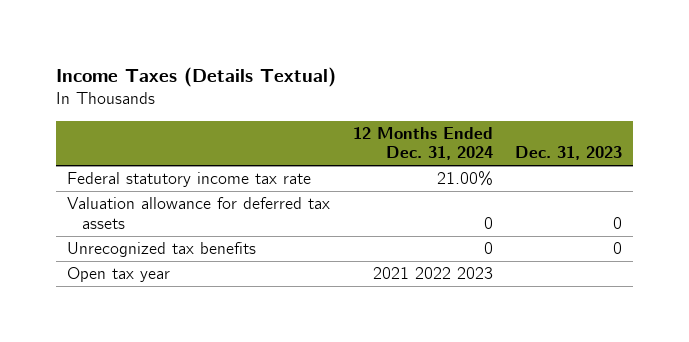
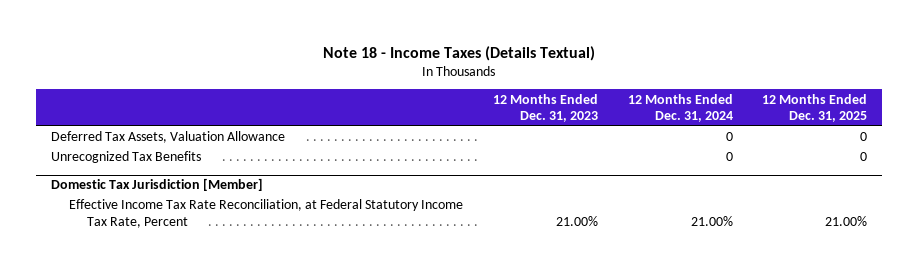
- Income Taxes (Details Textual)
+ Note 18 - Income Taxes (Details Textual)
- | 12 Months Ended Dec. 31, 2024 | Dec. 31, 2023
+ | 12 Months Ended Dec. 31, 2023 | 12 Months Ended Dec. 31, 2024 | 12 Months Ended Dec. 31, 2025
- Federal statutory income tax rate | 21.00% |
- Valuation allowance for deferred tax assets | 0 | 0
- Unrecognized tax benefits | 0 | 0
- Open tax year | 2021 2022 2023 |
+ Deferred Tax Assets, Valuation Allowance | | 0 | 0
+ Unrecognized Tax Benefits | | 0 | 0
+ Domestic Tax Jurisdiction [Member]
+ Effective Income Tax Rate Reconciliation, at Federal Statutory Income Tax Rate, Percent | 21.00% | 21.00% | 21.00%

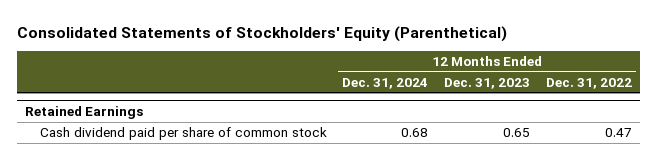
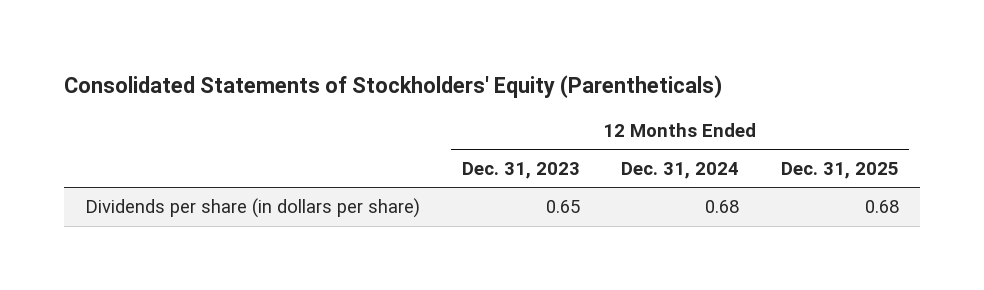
- Consolidated Statements of Stockholders' Equity (Parenthetical)
+ Consolidated Statements of Stockholders' Equity (Parentheticals)
- | 12 Months Ended Dec. 31, 2024 | 12 Months Ended Dec. 31, 2023 | 12 Months Ended Dec. 31, 2022
+ | 12 Months Ended Dec. 31, 2023 | 12 Months Ended Dec. 31, 2024 | 12 Months Ended Dec. 31, 2025
- Retained Earnings
- Cash dividend paid per share of common stock | 0.68 | 0.65 | 0.47
+ Dividends per share (in dollars per share) | 0.65 | 0.68 | 0.68

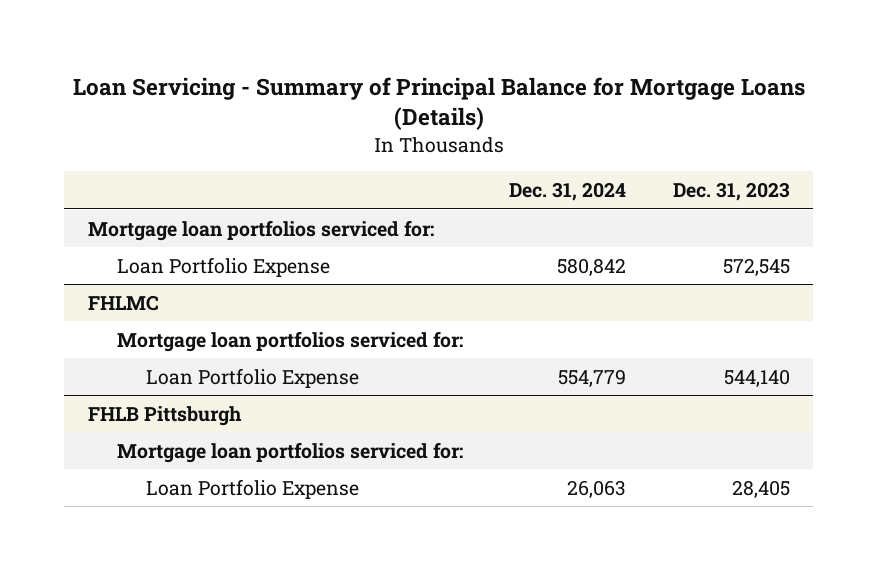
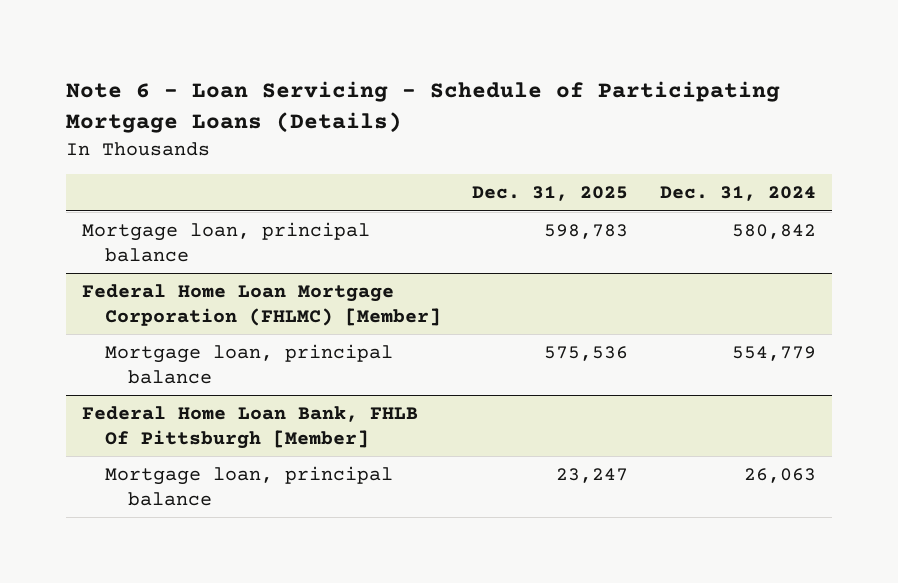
- Loan Servicing - Summary of Principal Balance for Mortgage Loans (Details)
+ Note 6 - Loan Servicing - Schedule of Participating Mortgage Loans (Details)
- | Dec. 31, 2024 | Dec. 31, 2023
+ | Dec. 31, 2025 | Dec. 31, 2024
- Mortgage loan portfolios serviced for:
- Loan Portfolio Expense | 580,842 | 572,545
- FHLMC
- Mortgage loan portfolios serviced for:
- Loan Portfolio Expense | 554,779 | 544,140
- FHLB Pittsburgh
- Mortgage loan portfolios serviced for:
- Loan Portfolio Expense | 26,063 | 28,405
+ Mortgage loan, principal balance | 598,783 | 580,842
+ Federal Home Loan Mortgage Corporation (FHLMC) [Member]
+ Mortgage loan, principal balance | 575,536 | 554,779
+ Federal Home Loan Bank, FHLB Of Pittsburgh [Member]
+ Mortgage loan, principal balance | 23,247 | 26,063

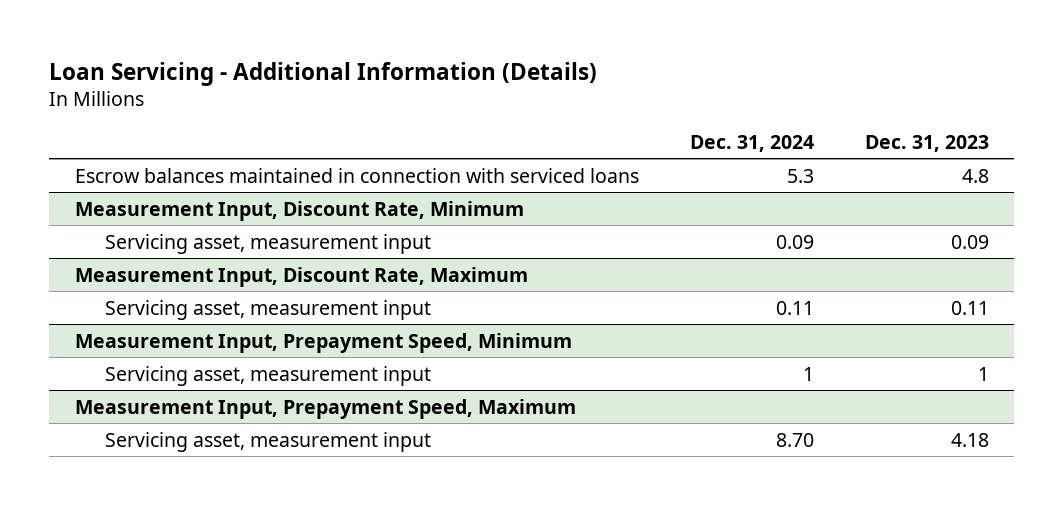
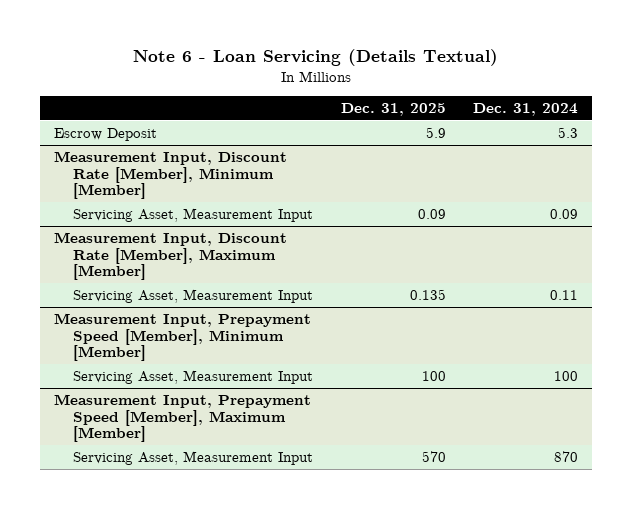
- Loan Servicing - Additional Information (Details)
+ Note 6 - Loan Servicing (Details Textual)
- | Dec. 31, 2024 | Dec. 31, 2023
+ | Dec. 31, 2025 | Dec. 31, 2024
- Escrow balances maintained in connection with serviced loans | 5.3 | 4.8
- Measurement Input, Discount Rate, Minimum
- Servicing asset, measurement input | 0.09 | 0.09
- Measurement Input, Discount Rate, Maximum
- Servicing asset, measurement input | 0.11 | 0.11
- Measurement Input, Prepayment Speed, Minimum
- Servicing asset, measurement input | 1 | 1
- Measurement Input, Prepayment Speed, Maximum
- Servicing asset, measurement input | 8.70 | 4.18
+ Escrow Deposit | 5.9 | 5.3
+ Measurement Input, Discount Rate [Member], Minimum [Member]
+ Servicing Asset, Measurement Input | 0.09 | 0.09
+ Measurement Input, Discount Rate [Member], Maximum [Member]
+ Servicing Asset, Measurement Input | 0.135 | 0.11
+ Measurement Input, Prepayment Speed [Member], Minimum [Member]
+ Servicing Asset, Measurement Input | 100 | 100
+ Measurement Input, Prepayment Speed [Member], Maximum [Member]
+ Servicing Asset, Measurement Input | 570 | 870

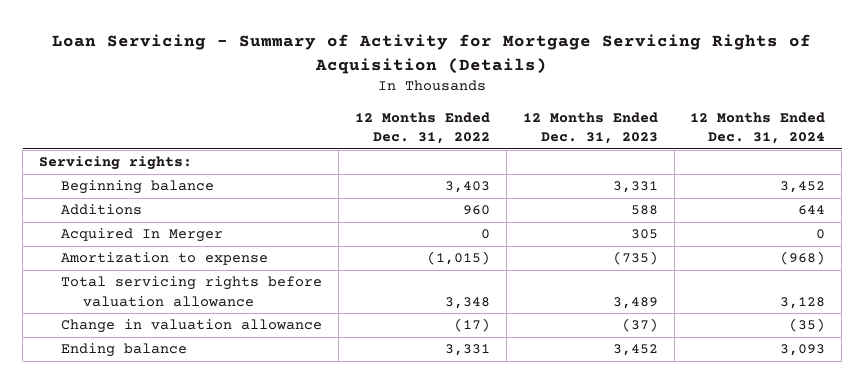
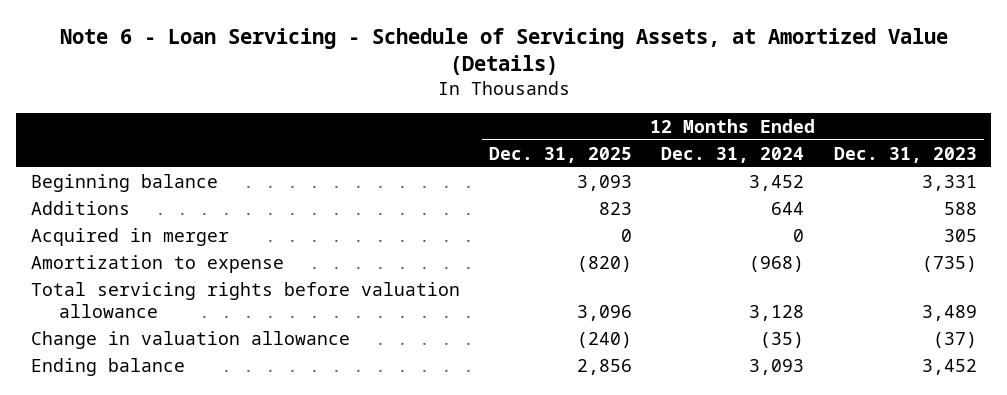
- Loan Servicing - Summary of Activity for Mortgage Servicing Rights of Acquisition (Details)
+ Note 6 - Loan Servicing - Schedule of Servicing Assets, at Amortized Value (Details)
- | 12 Months Ended Dec. 31, 2022 | 12 Months Ended Dec. 31, 2023 | 12 Months Ended Dec. 31, 2024
+ | 12 Months Ended Dec. 31, 2025 | 12 Months Ended Dec. 31, 2024 | 12 Months Ended Dec. 31, 2023
- Servicing rights:
- Acquired In Merger | 0 | 305 | 0
+ Acquired in merger | 0 | 0 | 305

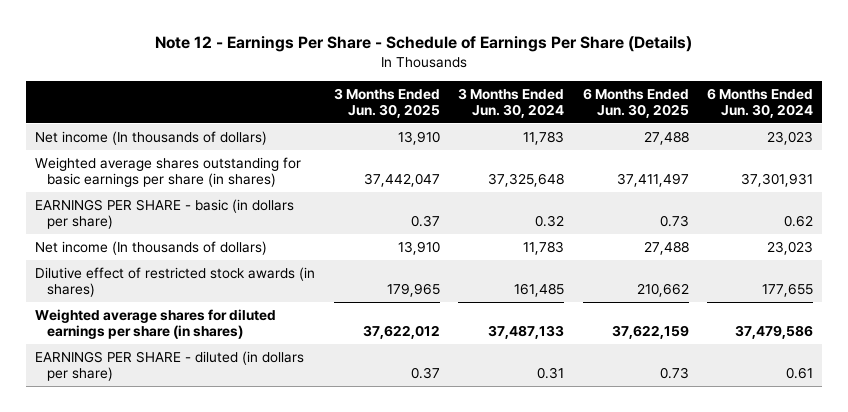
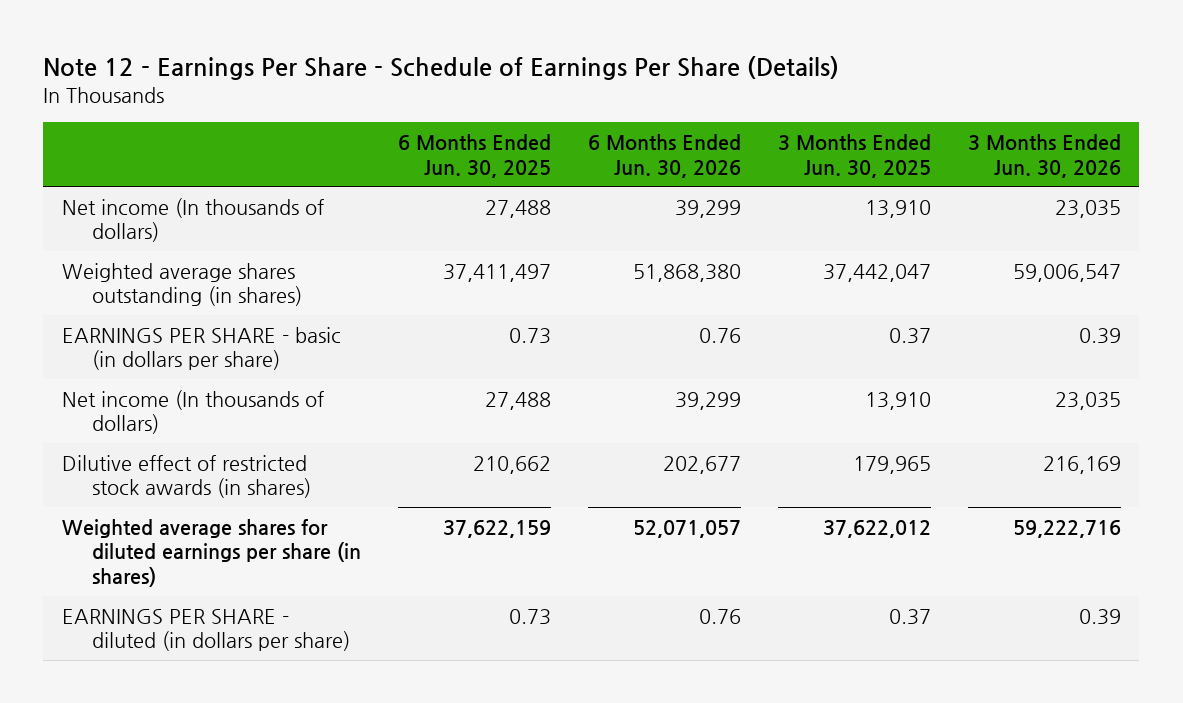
- | 3 Months Ended Jun. 30, 2025 | 3 Months Ended Jun. 30, 2024 | 6 Months Ended Jun. 30, 2025 | 6 Months Ended Jun. 30, 2024
+ | 6 Months Ended Jun. 30, 2025 | 6 Months Ended Jun. 30, 2026 | 3 Months Ended Jun. 30, 2025 | 3 Months Ended Jun. 30, 2026
- Weighted average shares outstanding for basic earnings per share (in shares) | 37,442,047 | 37,325,648 | 37,411,497 | 37,301,931
+ Weighted average shares outstanding (in shares) | 37,411,497 | 51,868,380 | 37,442,047 | 59,006,547

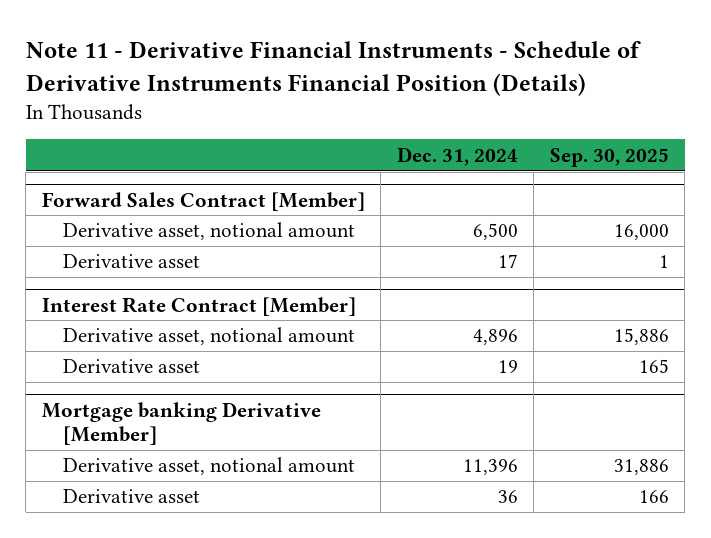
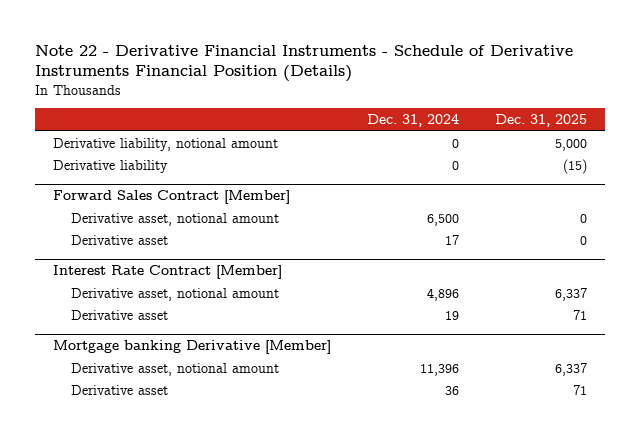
- Note 11 - Derivative Financial Instruments - Schedule of Derivative Instruments Financial Position (Details)
+ Note 22 - Derivative Financial Instruments - Schedule of Derivative Instruments Financial Position (Details)
- | Dec. 31, 2024 | Sep. 30, 2025
+ | Dec. 31, 2024 | Dec. 31, 2025
+ Derivative liability, notional amount | 0 | 5,000
+ Derivative liability | 0 | (15)

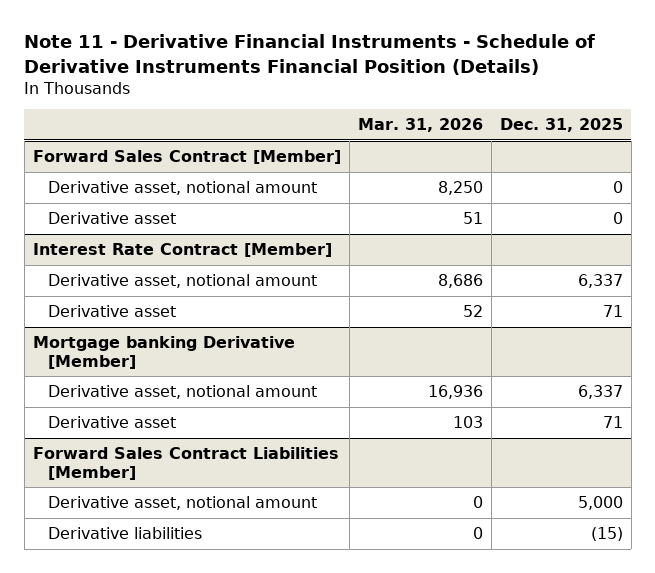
- Note 22 - Derivative Financial Instruments - Schedule of Derivative Instruments Financial Position (Details)
+ Note 11 - Derivative Financial Instruments - Schedule of Derivative Instruments Financial Position (Details)
- | Dec. 31, 2024 | Dec. 31, 2025
+ | Mar. 31, 2026 | Dec. 31, 2025
- Derivative liability, notional amount | 0 | 5,000
- Derivative liability | 0 | (15)
+ Forward Sales Contract Liabilities [Member]
+ Derivative asset, notional amount | 0 | 5,000
+ Derivative liabilities | 0 | (15)

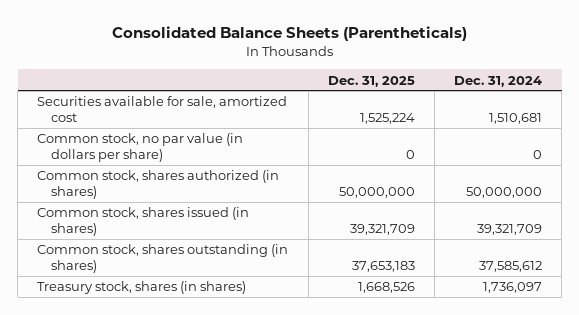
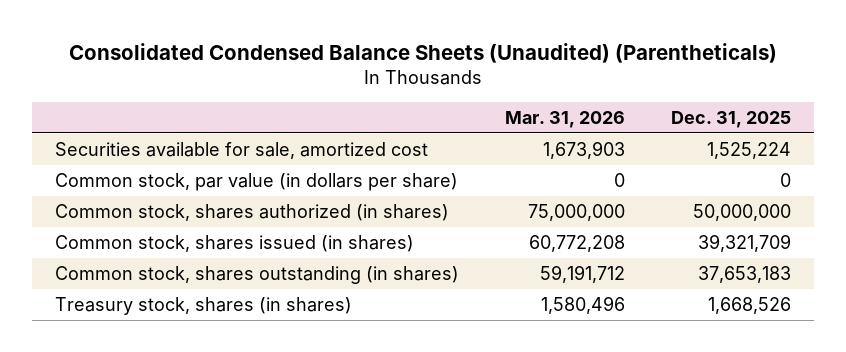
- Consolidated Balance Sheets (Parentheticals)
+ Consolidated Condensed Balance Sheets (Unaudited) (Parentheticals)
- | Dec. 31, 2025 | Dec. 31, 2024
+ | Mar. 31, 2026 | Dec. 31, 2025
- Common stock, no par value (in dollars per share) | 0 | 0
+ Common stock, par value (in dollars per share) | 0 | 0

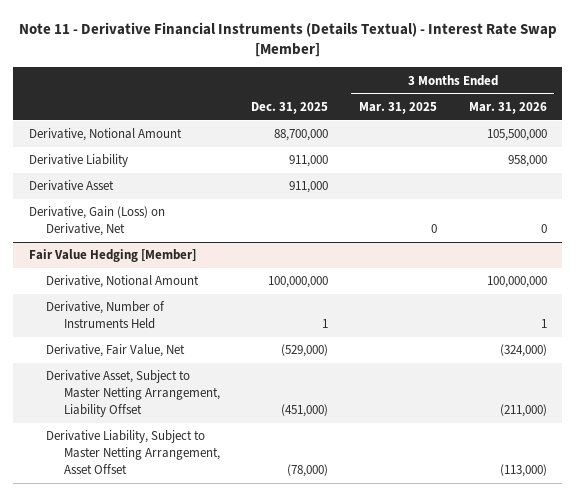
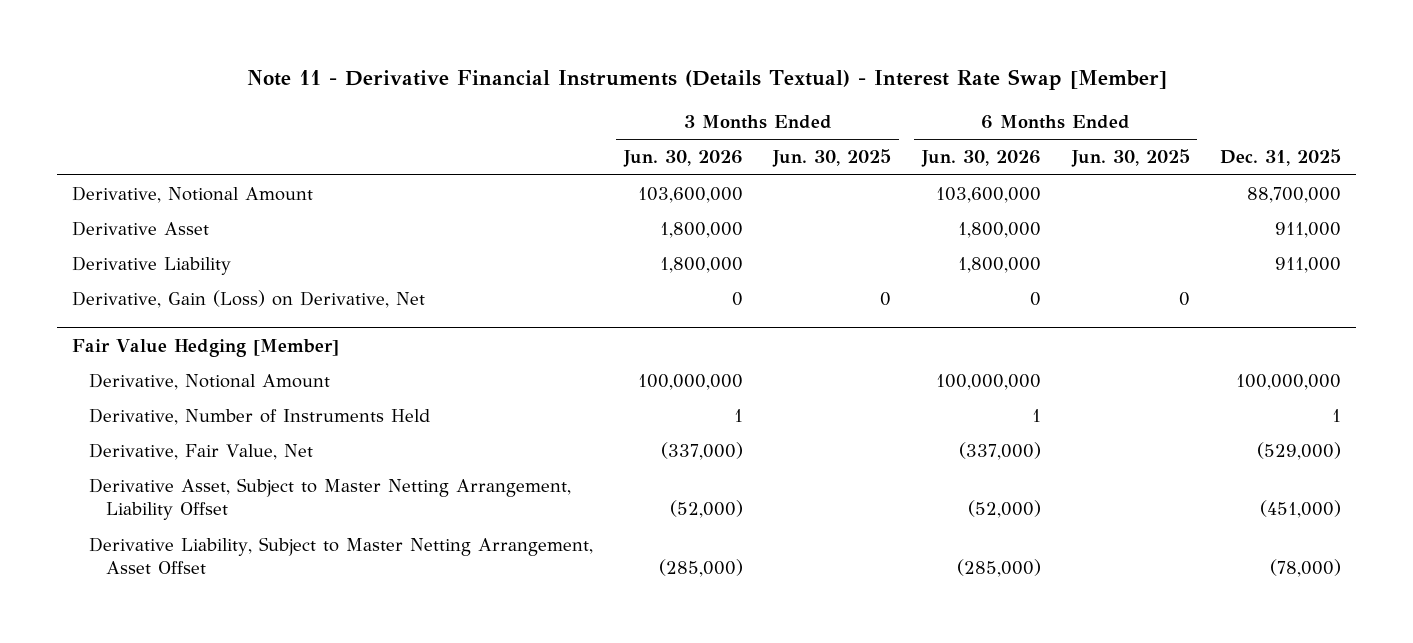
- | Dec. 31, 2025 | 3 Months Ended Mar. 31, 2025 | 3 Months Ended Mar. 31, 2026
+ | 3 Months Ended Jun. 30, 2026 | 3 Months Ended Jun. 30, 2025 | 6 Months Ended Jun. 30, 2026 | 6 Months Ended Jun. 30, 2025 | Dec. 31, 2025
moved down: Derivative Liability | 1,800,000 | | 1,800,000 | | 911,000

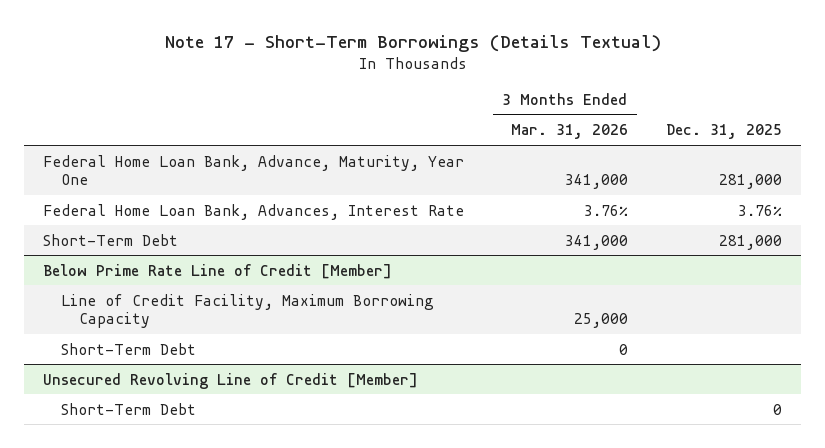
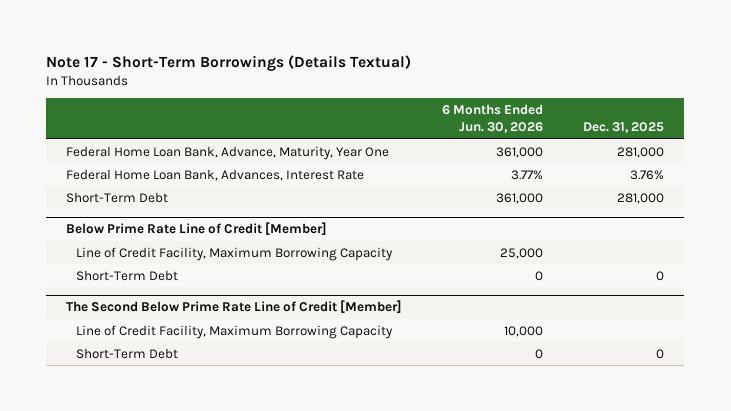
- | 3 Months Ended Mar. 31, 2026 | Dec. 31, 2025
+ | 6 Months Ended Jun. 30, 2026 | Dec. 31, 2025
@ Below Prime Rate Line of Credit [Member]
- Short-Term Debt | 0 |
- Unsecured Revolving Line of Credit [Member]
+ The Second Below Prime Rate Line of Credit [Member]
+ Line of Credit Facility, Maximum Borrowing Capacity | 10,000 |
+ Short-Term Debt | 0 | 0

